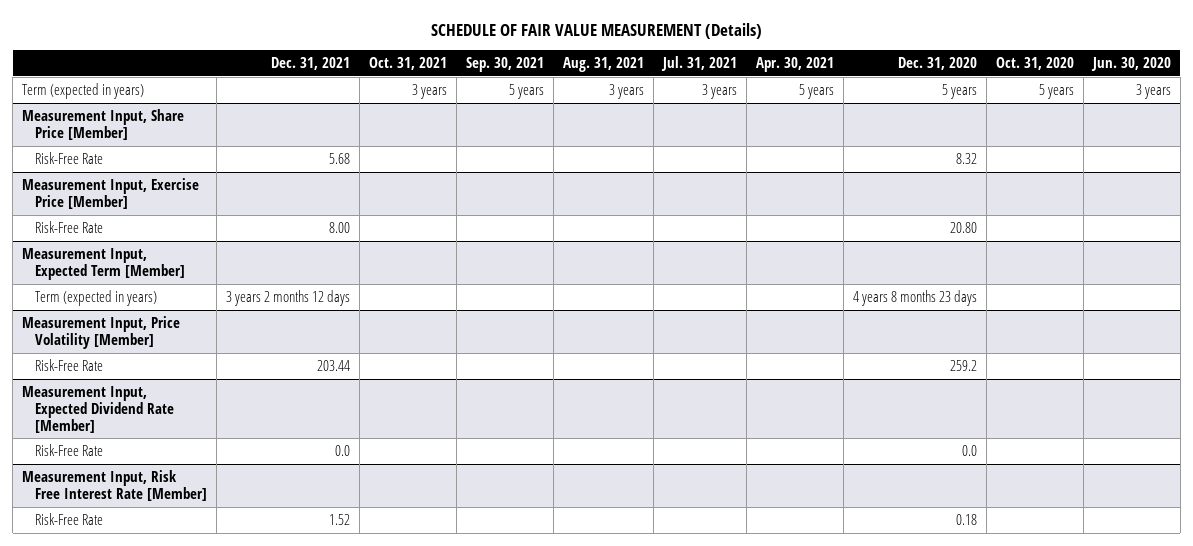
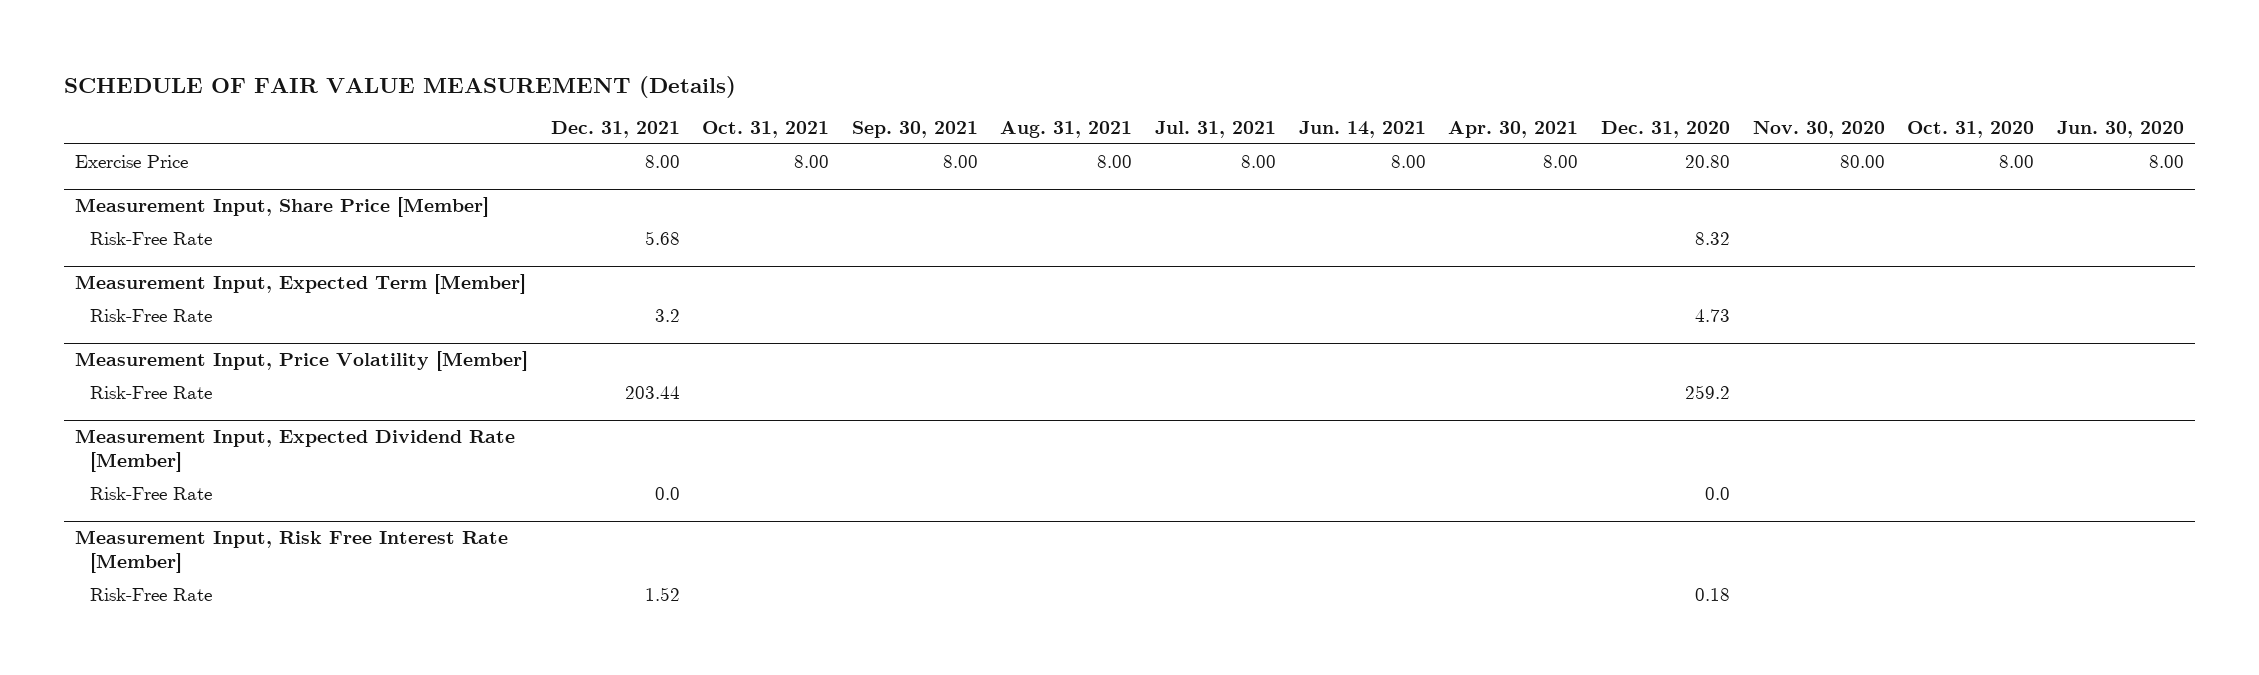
- | Dec. 31, 2021 | Oct. 31, 2021 | Sep. 30, 2021 | Aug. 31, 2021 | Jul. 31, 2021 | Apr. 30, 2021 | Dec. 31, 2020 | Oct. 31, 2020 | Jun. 30, 2020
+ | Dec. 31, 2021 | Oct. 31, 2021 | Sep. 30, 2021 | Aug. 31, 2021 | Jul. 31, 2021 | Jun. 14, 2021 | Apr. 30, 2021 | Dec. 31, 2020 | Nov. 30, 2020 | Oct. 31, 2020 | Jun. 30, 2020
- Term (expected in years) | | 3 years | 5 years | 3 years | 3 years | 5 years | 5 years | 5 years | 3 years
+ Exercise Price | 8.00 | 8.00 | 8.00 | 8.00 | 8.00 | 8.00 | 8.00 | 20.80 | 80.00 | 8.00 | 8.00
- Measurement Input, Exercise Price [Member]
- Risk-Free Rate | 8.00 | | | | | | 20.80 | |
@ Measurement Input, Expected Term [Member]
- Term (expected in years) | 3 years 2 months 12 days | | | | | | 4 years 8 months 23 days | |
+ Risk-Free Rate | 3.2 | | | | | | | 4.73 | | |

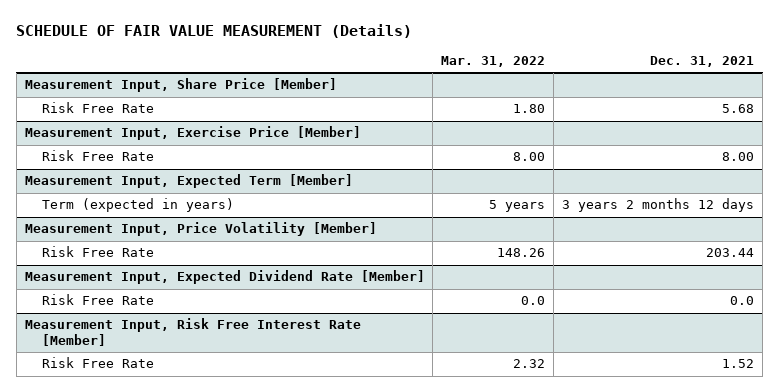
- | Dec. 31, 2021 | Oct. 31, 2021 | Sep. 30, 2021 | Aug. 31, 2021 | Jul. 31, 2021 | Jun. 14, 2021 | Apr. 30, 2021 | Dec. 31, 2020 | Nov. 30, 2020 | Oct. 31, 2020 | Jun. 30, 2020
+ | Mar. 31, 2022 | Dec. 31, 2021
- Exercise Price | 8.00 | 8.00 | 8.00 | 8.00 | 8.00 | 8.00 | 8.00 | 20.80 | 80.00 | 8.00 | 8.00
@ Measurement Input, Share Price [Member]
- Risk-Free Rate | 5.68 | | | | | | | 8.32 | | |
+ Risk Free Rate | 1.80 | 5.68
+ Measurement Input, Exercise Price [Member]
+ Risk Free Rate | 8.00 | 8.00
@ Measurement Input, Expected Term [Member]
- Risk-Free Rate | 3.2 | | | | | | | 4.73 | | |
+ Term (expected in years) | 5 years | 3 years 2 months 12 days
@ Measurement Input, Price Volatility [Member]
- Risk-Free Rate | 203.44 | | | | | | | 259.2 | | |
+ Risk Free Rate | 148.26 | 203.44
@ Measurement Input, Expected Dividend Rate [Member]
- Risk-Free Rate | 0.0 | | | | | | | 0.0 | | |
+ Risk Free Rate | 0.0 | 0.0
@ Measurement Input, Risk Free Interest Rate [Member]
- Risk-Free Rate | 1.52 | | | | | | | 0.18 | | |
+ Risk Free Rate | 2.32 | 1.52

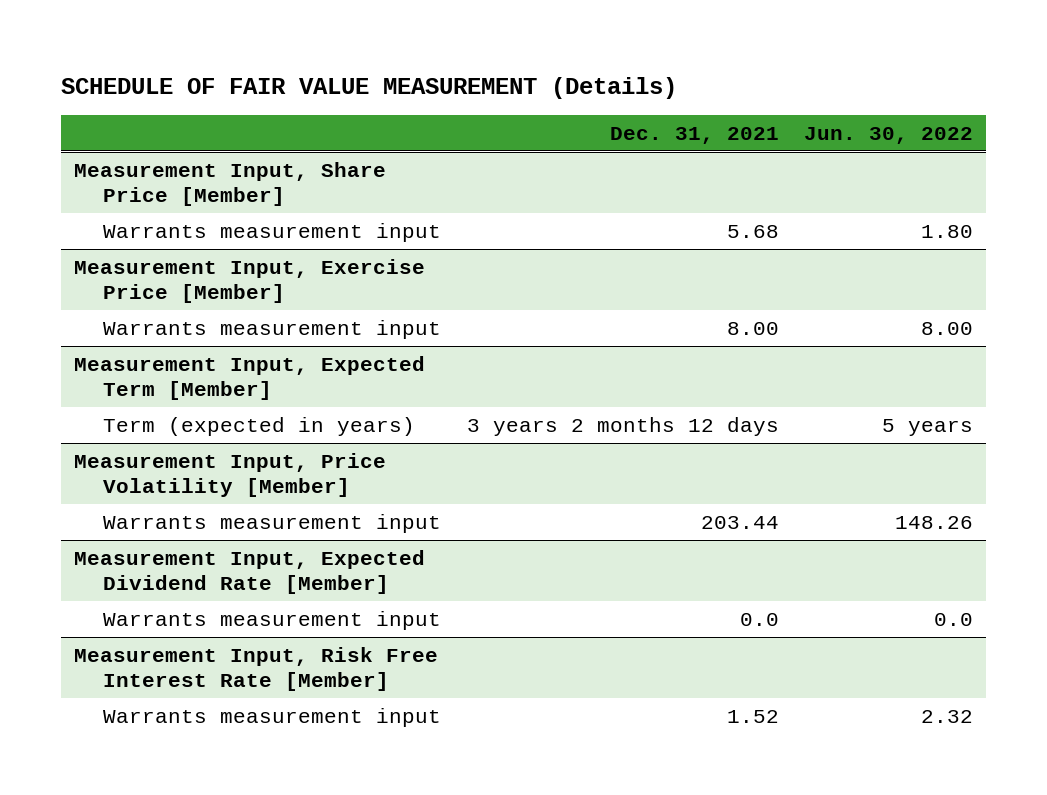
- | Mar. 31, 2022 | Dec. 31, 2021
+ | Dec. 31, 2021 | Jun. 30, 2022
@ Measurement Input, Share Price [Member]
- Risk Free Rate | 1.80 | 5.68
+ Warrants measurement input | 5.68 | 1.80
@ Measurement Input, Exercise Price [Member]
- Risk Free Rate | 8.00 | 8.00
+ Warrants measurement input | 8.00 | 8.00
@ Measurement Input, Price Volatility [Member]
- Risk Free Rate | 148.26 | 203.44
+ Warrants measurement input | 203.44 | 148.26
@ Measurement Input, Expected Dividend Rate [Member]
- Risk Free Rate | 0.0 | 0.0
+ Warrants measurement input | 0.0 | 0.0
@ Measurement Input, Risk Free Interest Rate [Member]
- Risk Free Rate | 2.32 | 1.52
+ Warrants measurement input | 1.52 | 2.32

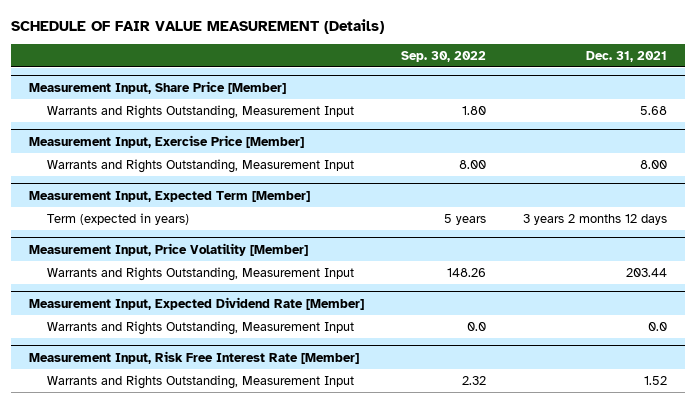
- | Dec. 31, 2021 | Jun. 30, 2022
+ | Sep. 30, 2022 | Dec. 31, 2021
@ Measurement Input, Share Price [Member]
- Warrants measurement input | 5.68 | 1.80
+ Warrants and Rights Outstanding, Measurement Input | 1.80 | 5.68
@ Measurement Input, Exercise Price [Member]
- Warrants measurement input | 8.00 | 8.00
+ Warrants and Rights Outstanding, Measurement Input | 8.00 | 8.00
@ Measurement Input, Price Volatility [Member]
- Warrants measurement input | 203.44 | 148.26
+ Warrants and Rights Outstanding, Measurement Input | 148.26 | 203.44
@ Measurement Input, Expected Dividend Rate [Member]
- Warrants measurement input | 0.0 | 0.0
+ Warrants and Rights Outstanding, Measurement Input | 0.0 | 0.0
@ Measurement Input, Risk Free Interest Rate [Member]
- Warrants measurement input | 1.52 | 2.32
+ Warrants and Rights Outstanding, Measurement Input | 2.32 | 1.52

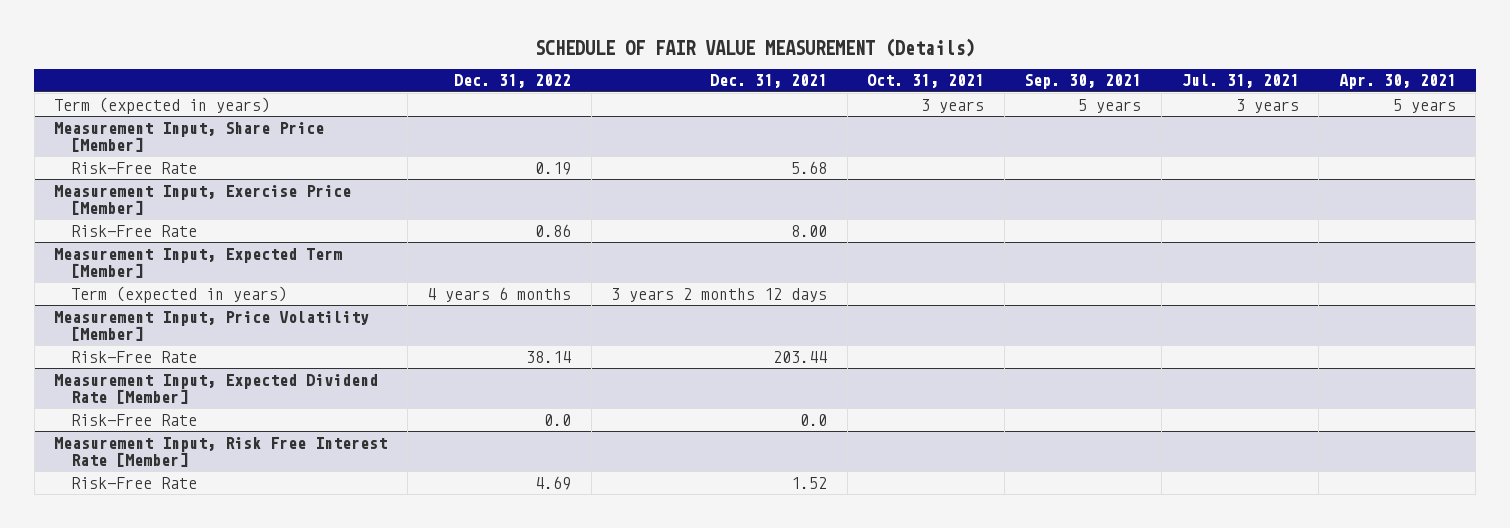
- | Sep. 30, 2022 | Dec. 31, 2021
+ | Dec. 31, 2022 | Dec. 31, 2021 | Oct. 31, 2021 | Sep. 30, 2021 | Jul. 31, 2021 | Apr. 30, 2021
+ Term (expected in years) | | | 3 years | 5 years | 3 years | 5 years
@ Measurement Input, Share Price [Member]
- Warrants and Rights Outstanding, Measurement Input | 1.80 | 5.68
+ Risk-Free Rate | 0.19 | 5.68 | | | |
@ Measurement Input, Exercise Price [Member]
- Warrants and Rights Outstanding, Measurement Input | 8.00 | 8.00
+ Risk-Free Rate | 0.86 | 8.00 | | | |
@ Measurement Input, Price Volatility [Member]
- Warrants and Rights Outstanding, Measurement Input | 148.26 | 203.44
+ Risk-Free Rate | 38.14 | 203.44 | | | |
@ Measurement Input, Expected Dividend Rate [Member]
- Warrants and Rights Outstanding, Measurement Input | 0.0 | 0.0
+ Risk-Free Rate | 0.0 | 0.0 | | | |
@ Measurement Input, Risk Free Interest Rate [Member]
- Warrants and Rights Outstanding, Measurement Input | 2.32 | 1.52
+ Risk-Free Rate | 4.69 | 1.52 | | | |

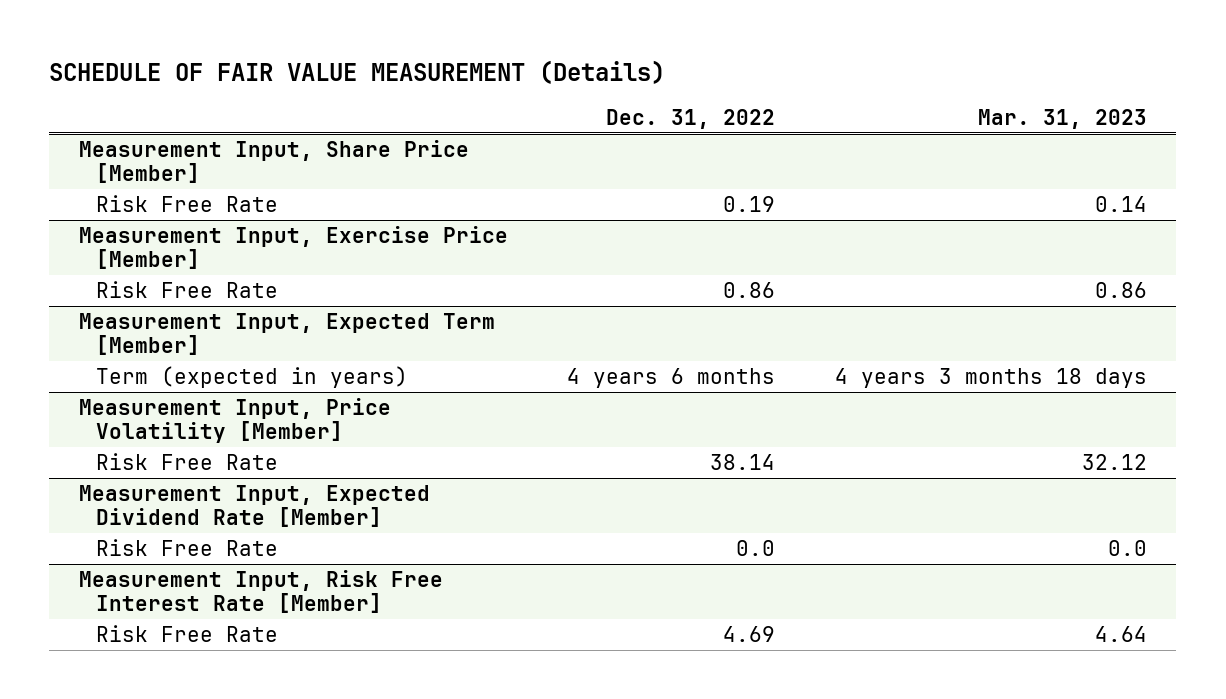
- | Dec. 31, 2022 | Dec. 31, 2021 | Oct. 31, 2021 | Sep. 30, 2021 | Jul. 31, 2021 | Apr. 30, 2021
+ | Dec. 31, 2022 | Mar. 31, 2023
- Term (expected in years) | | | 3 years | 5 years | 3 years | 5 years
@ Measurement Input, Share Price [Member]
- Risk-Free Rate | 0.19 | 5.68 | | | |
+ Risk Free Rate | 0.19 | 0.14
@ Measurement Input, Exercise Price [Member]
- Risk-Free Rate | 0.86 | 8.00 | | | |
+ Risk Free Rate | 0.86 | 0.86
@ Measurement Input, Price Volatility [Member]
- Risk-Free Rate | 38.14 | 203.44 | | | |
+ Risk Free Rate | 38.14 | 32.12
@ Measurement Input, Expected Dividend Rate [Member]
- Risk-Free Rate | 0.0 | 0.0 | | | |
+ Risk Free Rate | 0.0 | 0.0
@ Measurement Input, Risk Free Interest Rate [Member]
- Risk-Free Rate | 4.69 | 1.52 | | | |
+ Risk Free Rate | 4.69 | 4.64

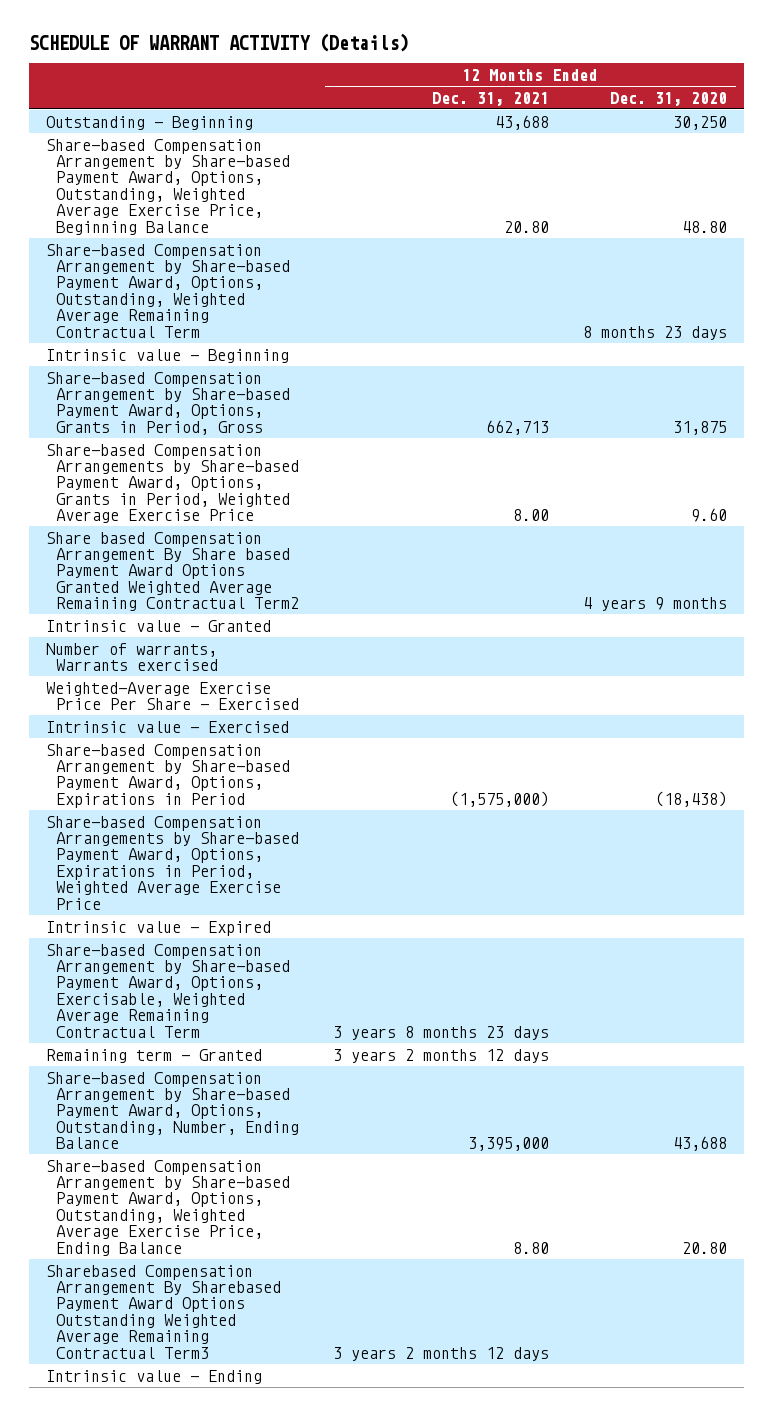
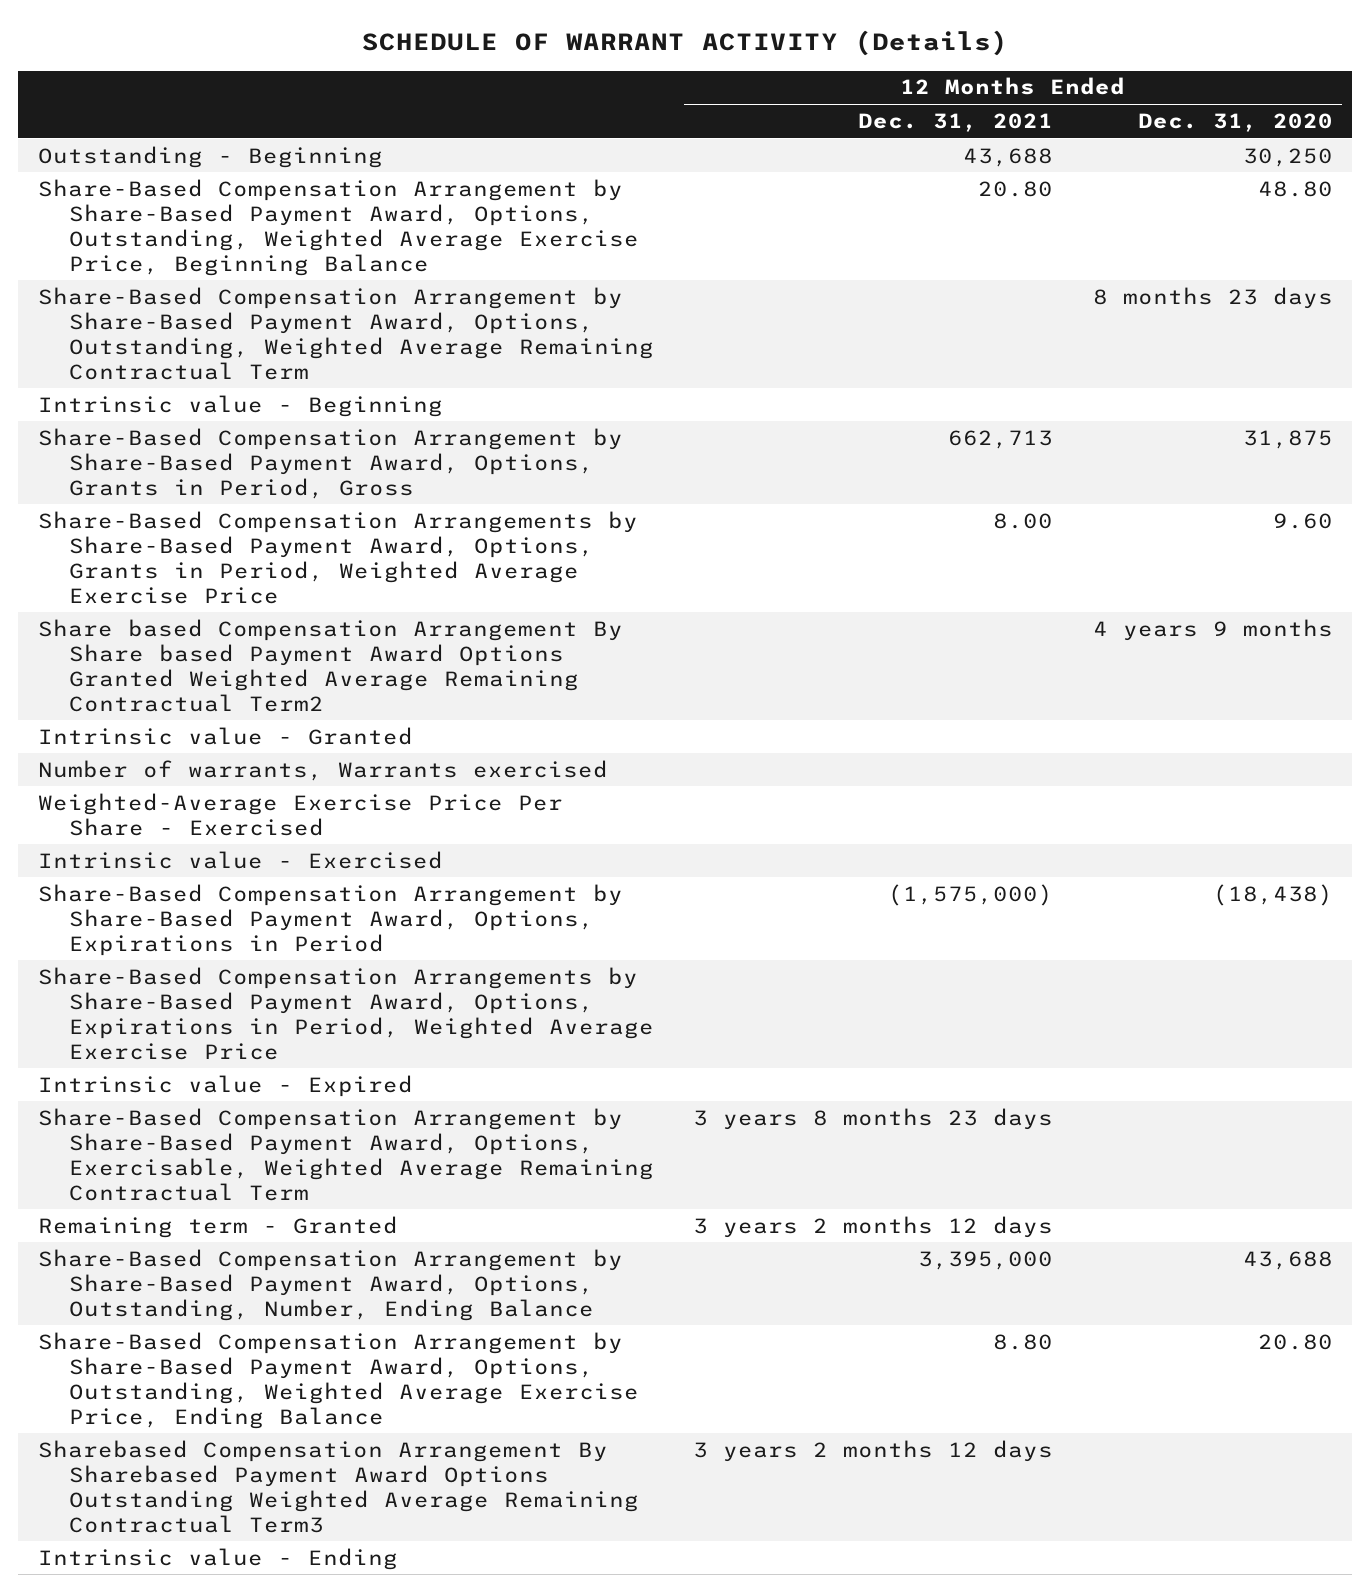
- Share-based Compensation Arrangement by Share-based Payment Award, Options, Outstanding, Weighted Average Exercise Price, Beginning Balance | 20.80 | 48.80
- Share-based Compensation Arrangement by Share-based Payment Award, Options, Outstanding, Weighted Average Remaining Contractual Term | | 8 months 23 days
+ Share-Based Compensation Arrangement by Share-Based Payment Award, Options, Outstanding, Weighted Average Exercise Price, Beginning Balance | 20.80 | 48.80
+ Share-Based Compensation Arrangement by Share-Based Payment Award, Options, Outstanding, Weighted Average Remaining Contractual Term | | 8 months 23 days
- Share-based Compensation Arrangement by Share-based Payment Award, Options, Grants in Period, Gross | 662,713 | 31,875
- Share-based Compensation Arrangements by Share-based Payment Award, Options, Grants in Period, Weighted Average Exercise Price | 8.00 | 9.60
+ Share-Based Compensation Arrangement by Share-Based Payment Award, Options, Grants in Period, Gross | 662,713 | 31,875
+ Share-Based Compensation Arrangements by Share-Based Payment Award, Options, Grants in Period, Weighted Average Exercise Price | 8.00 | 9.60
- Share-based Compensation Arrangement by Share-based Payment Award, Options, Expirations in Period | (1,575,000) | (18,438)
- Share-based Compensation Arrangements by Share-based Payment Award, Options, Expirations in Period, Weighted Average Exercise Price
+ Share-Based Compensation Arrangement by Share-Based Payment Award, Options, Expirations in Period | (1,575,000) | (18,438)
+ Share-Based Compensation Arrangements by Share-Based Payment Award, Options, Expirations in Period, Weighted Average Exercise Price
- Share-based Compensation Arrangement by Share-based Payment Award, Options, Exercisable, Weighted Average Remaining Contractual Term | 3 years 8 months 23 days |
+ Share-Based Compensation Arrangement by Share-Based Payment Award, Options, Exercisable, Weighted Average Remaining Contractual Term | 3 years 8 months 23 days |
- Share-based Compensation Arrangement by Share-based Payment Award, Options, Outstanding, Number, Ending Balance | 3,395,000 | 43,688
- Share-based Compensation Arrangement by Share-based Payment Award, Options, Outstanding, Weighted Average Exercise Price, Ending Balance | 8.80 | 20.80
+ Share-Based Compensation Arrangement by Share-Based Payment Award, Options, Outstanding, Number, Ending Balance | 3,395,000 | 43,688
+ Share-Based Compensation Arrangement by Share-Based Payment Award, Options, Outstanding, Weighted Average Exercise Price, Ending Balance | 8.80 | 20.80

